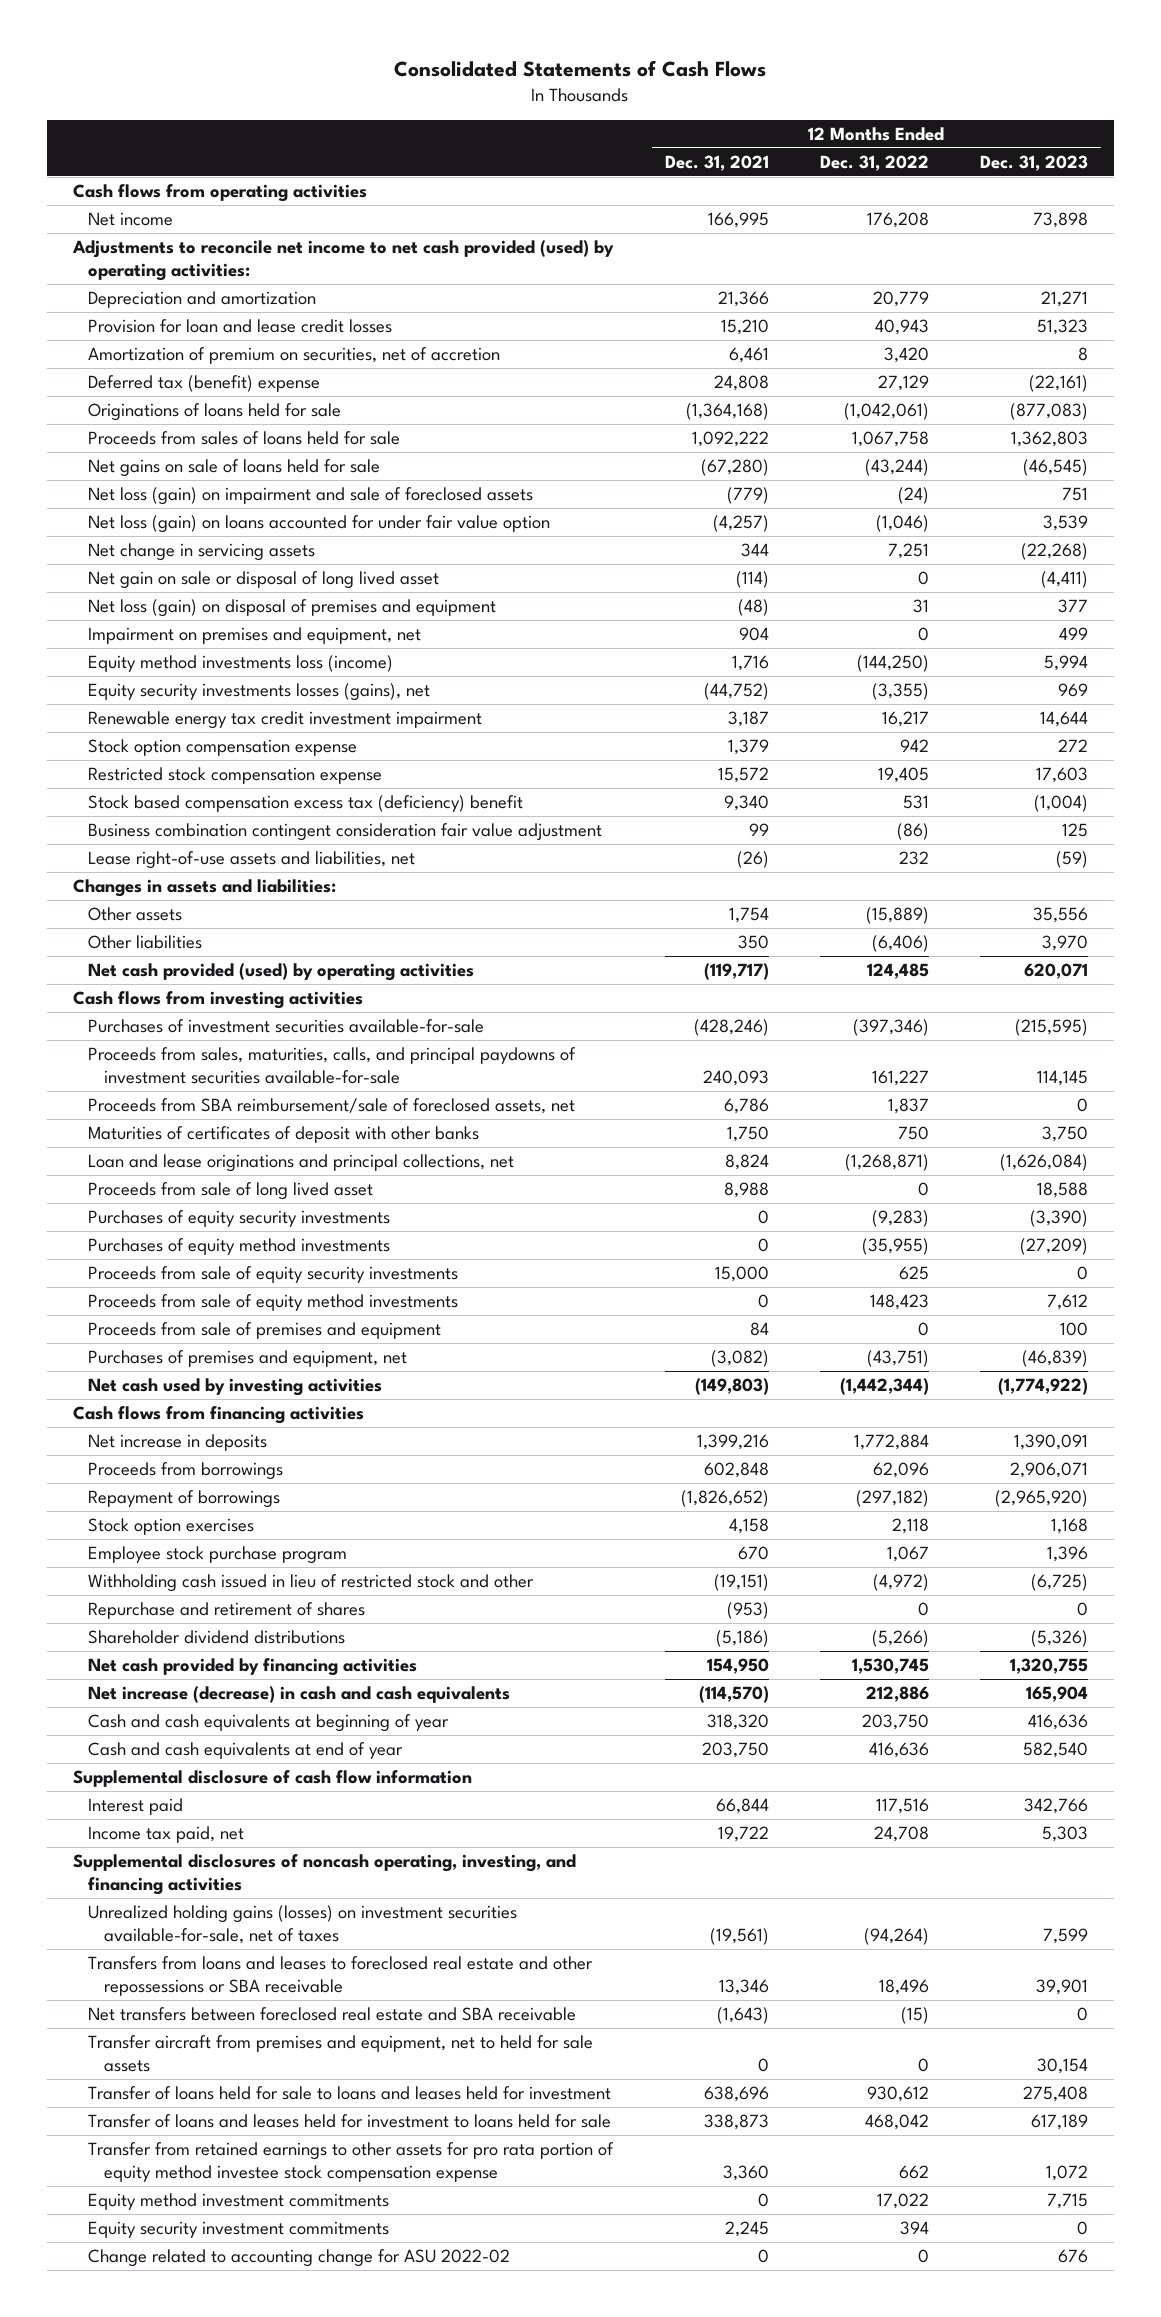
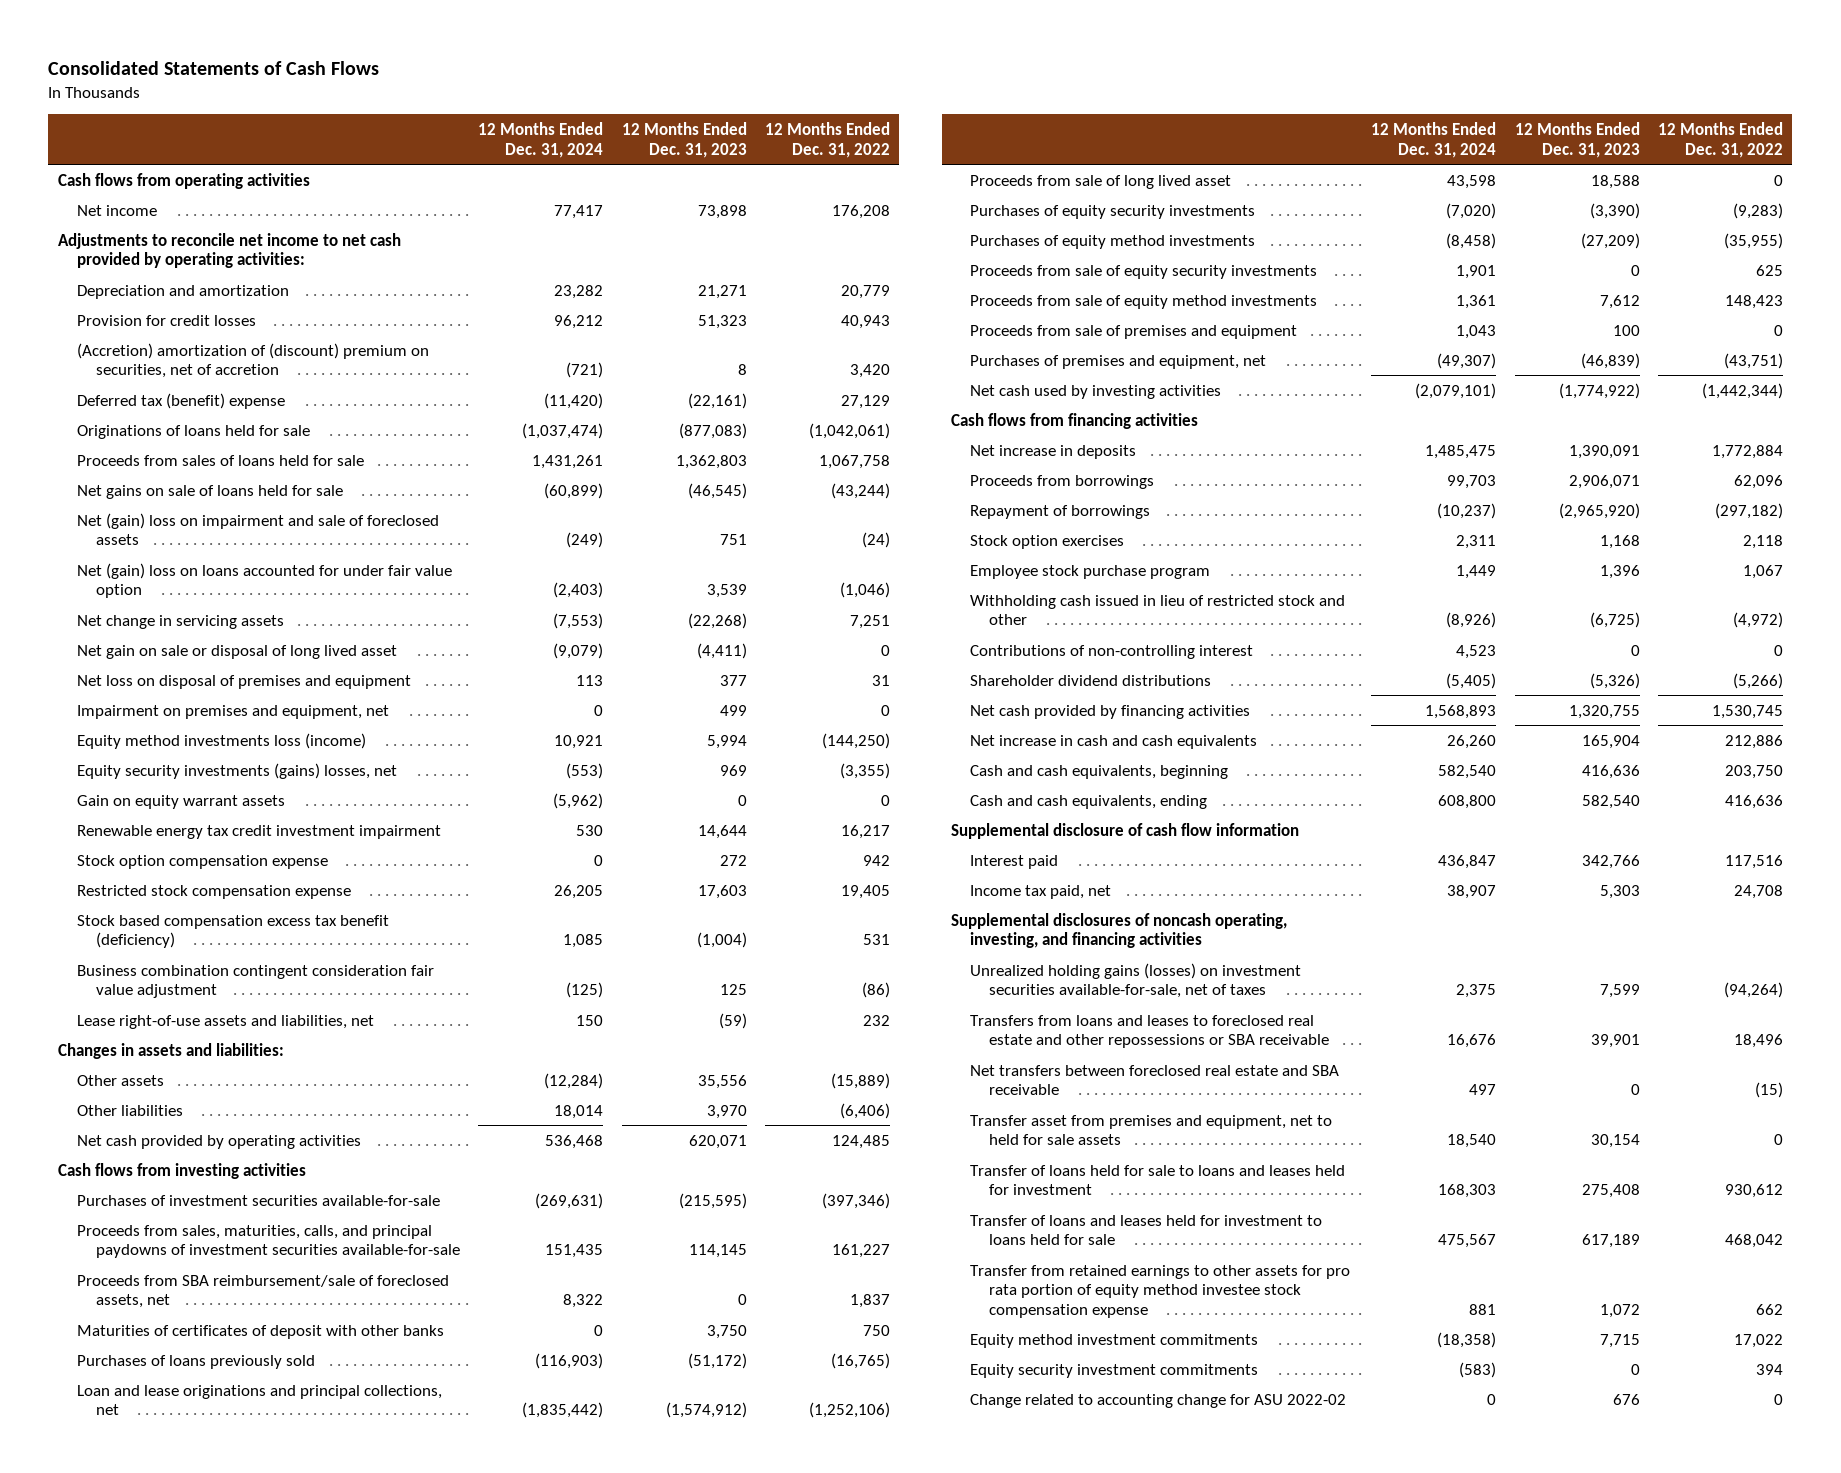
- | 12 Months Ended Dec. 31, 2021 | 12 Months Ended Dec. 31, 2022 | 12 Months Ended Dec. 31, 2023
+ | 12 Months Ended Dec. 31, 2024 | 12 Months Ended Dec. 31, 2023 | 12 Months Ended Dec. 31, 2022
- Adjustments to reconcile net income to net cash provided (used) by operating activities:
+ Adjustments to reconcile net income to net cash provided by operating activities:
- Provision for loan and lease credit losses | 15,210 | 40,943 | 51,323
- Amortization of premium on securities, net of accretion | 6,461 | 3,420 | 8
+ Provision for credit losses | 96,212 | 51,323 | 40,943
+ (Accretion) amortization of (discount) premium on securities, net of accretion | (721) | 8 | 3,420
- Net loss (gain) on impairment and sale of foreclosed assets | (779) | (24) | 751
- Net loss (gain) on loans accounted for under fair value option | (4,257) | (1,046) | 3,539
+ Net (gain) loss on impairment and sale of foreclosed assets | (249) | 751 | (24)
+ Net (gain) loss on loans accounted for under fair value option | (2,403) | 3,539 | (1,046)
- Net loss (gain) on disposal of premises and equipment | (48) | 31 | 377
+ Net loss on disposal of premises and equipment | 113 | 377 | 31
- Equity security investments losses (gains), net | (44,752) | (3,355) | 969
+ Equity security investments (gains) losses, net | (553) | 969 | (3,355)
+ Gain on equity warrant assets | (5,962) | 0 | 0
- Stock based compensation excess tax (deficiency) benefit | 9,340 | 531 | (1,004)
+ Stock based compensation excess tax benefit (deficiency) | 1,085 | (1,004) | 531
- Net cash provided (used) by operating activities | (119,717) | 124,485 | 620,071
+ Net cash provided by operating activities | 536,468 | 620,071 | 124,485
- Loan and lease originations and principal collections, net | 8,824 | (1,268,871) | (1,626,084)
+ Purchases of loans previously sold | (116,903) | (51,172) | (16,765)
+ Loan and lease originations and principal collections, net | (1,835,442) | (1,574,912) | (1,252,106)
- Repurchase and retirement of shares | (953) | 0 | 0
+ Contributions of non-controlling interest | 4,523 | 0 | 0
- Net increase (decrease) in cash and cash equivalents | (114,570) | 212,886 | 165,904
- Cash and cash equivalents at beginning of year | 318,320 | 203,750 | 416,636
- Cash and cash equivalents at end of year | 203,750 | 416,636 | 582,540
+ Net increase in cash and cash equivalents | 26,260 | 165,904 | 212,886
+ Cash and cash equivalents, beginning | 582,540 | 416,636 | 203,750
+ Cash and cash equivalents, ending | 608,800 | 582,540 | 416,636
- Transfer aircraft from premises and equipment, net to held for sale assets | 0 | 0 | 30,154
+ Transfer asset from premises and equipment, net to held for sale assets | 18,540 | 30,154 | 0

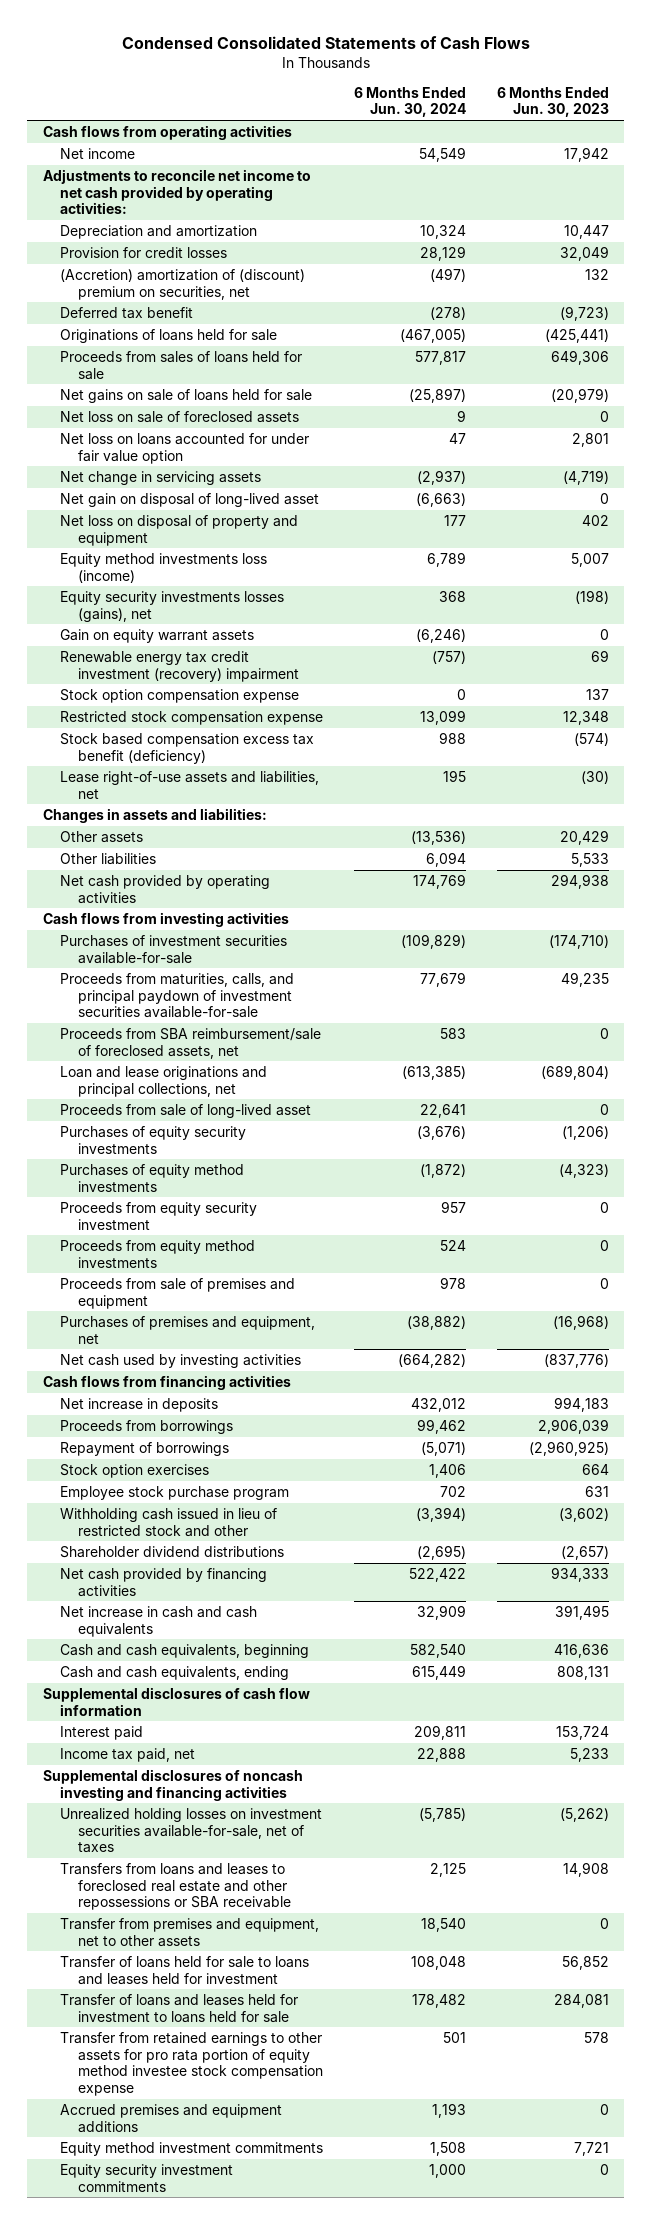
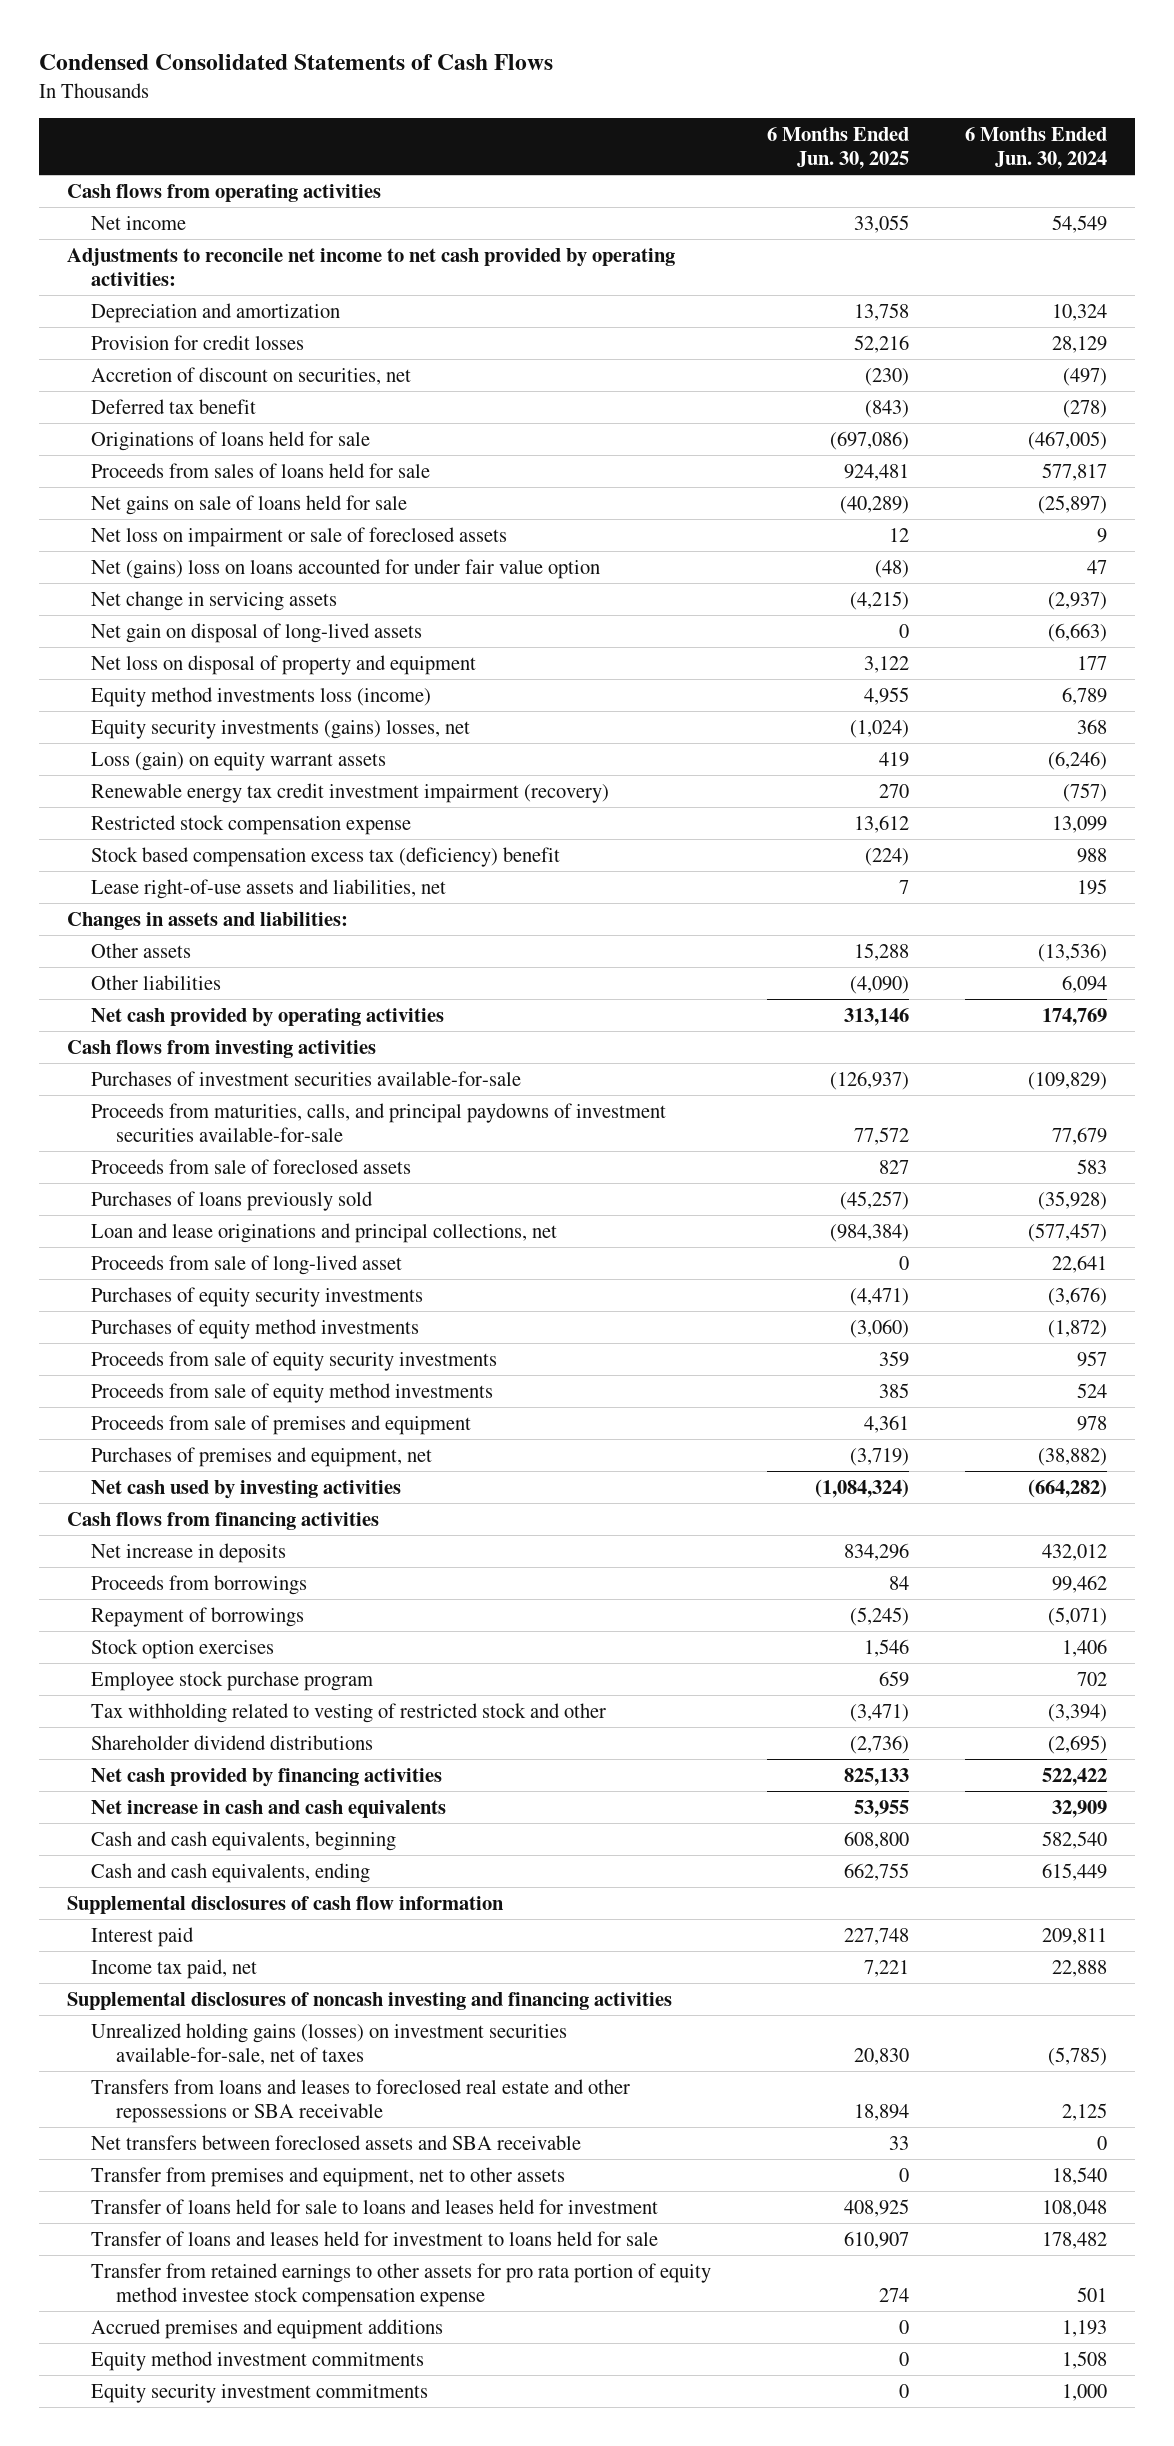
- | 6 Months Ended Jun. 30, 2024 | 6 Months Ended Jun. 30, 2023
+ | 6 Months Ended Jun. 30, 2025 | 6 Months Ended Jun. 30, 2024
- (Accretion) amortization of (discount) premium on securities, net | (497) | 132
+ Accretion of discount on securities, net | (230) | (497)
- Net loss on sale of foreclosed assets | 9 | 0
- Net loss on loans accounted for under fair value option | 47 | 2,801
+ Net loss on impairment or sale of foreclosed assets | 12 | 9
+ Net (gains) loss on loans accounted for under fair value option | (48) | 47
- Net gain on disposal of long-lived asset | (6,663) | 0
+ Net gain on disposal of long-lived assets | 0 | (6,663)
- Equity security investments losses (gains), net | 368 | (198)
- Gain on equity warrant assets | (6,246) | 0
- Renewable energy tax credit investment (recovery) impairment | (757) | 69
- Stock option compensation expense | 0 | 137
+ Equity security investments (gains) losses, net | (1,024) | 368
+ Loss (gain) on equity warrant assets | 419 | (6,246)
+ Renewable energy tax credit investment impairment (recovery) | 270 | (757)
- Stock based compensation excess tax benefit (deficiency) | 988 | (574)
+ Stock based compensation excess tax (deficiency) benefit | (224) | 988
- Proceeds from maturities, calls, and principal paydown of investment securities available-for-sale | 77,679 | 49,235
- Proceeds from SBA reimbursement/sale of foreclosed assets, net | 583 | 0
- Loan and lease originations and principal collections, net | (613,385) | (689,804)
+ Proceeds from maturities, calls, and principal paydowns of investment securities available-for-sale | 77,572 | 77,679
+ Proceeds from sale of foreclosed assets | 827 | 583
+ Purchases of loans previously sold | (45,257) | (35,928)
+ Loan and lease originations and principal collections, net | (984,384) | (577,457)
- Proceeds from equity security investment | 957 | 0
- Proceeds from equity method investments | 524 | 0
+ Proceeds from sale of equity security investments | 359 | 957
+ Proceeds from sale of equity method investments | 385 | 524
- Withholding cash issued in lieu of restricted stock and other | (3,394) | (3,602)
+ Tax withholding related to vesting of restricted stock and other | (3,471) | (3,394)
- Unrealized holding losses on investment securities available-for-sale, net of taxes | (5,785) | (5,262)
+ Unrealized holding gains (losses) on investment securities available-for-sale, net of taxes | 20,830 | (5,785)
+ Net transfers between foreclosed assets and SBA receivable | 33 | 0

